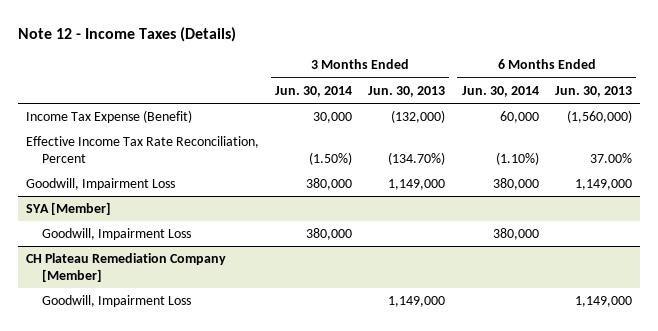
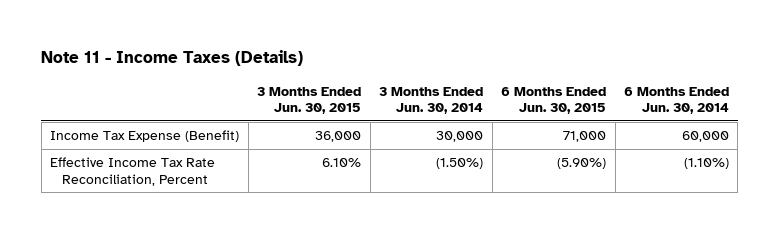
- Note 12 - Income Taxes (Details)
+ Note 11 - Income Taxes (Details)
- | 3 Months Ended Jun. 30, 2014 | 3 Months Ended Jun. 30, 2013 | 6 Months Ended Jun. 30, 2014 | 6 Months Ended Jun. 30, 2013
+ | 3 Months Ended Jun. 30, 2015 | 3 Months Ended Jun. 30, 2014 | 6 Months Ended Jun. 30, 2015 | 6 Months Ended Jun. 30, 2014
- Goodwill, Impairment Loss | 380,000 | 1,149,000 | 380,000 | 1,149,000
- SYA [Member]
- Goodwill, Impairment Loss | 380,000 | | 380,000 |
- CH Plateau Remediation Company [Member]
- Goodwill, Impairment Loss | | 1,149,000 | | 1,149,000

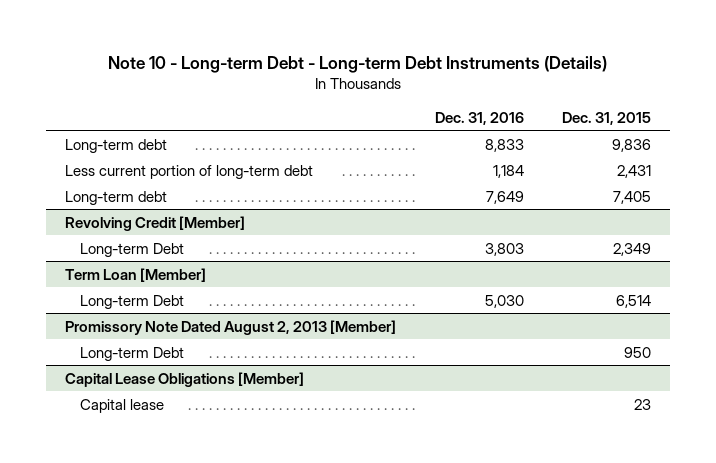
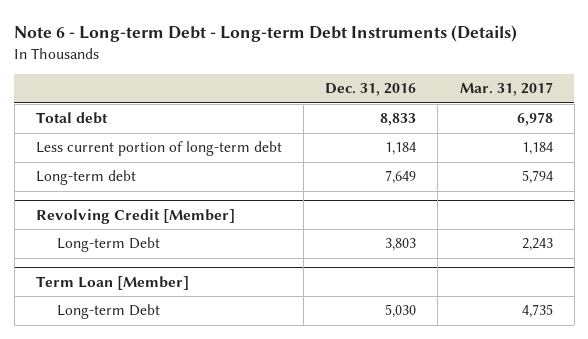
- Note 10 - Long-term Debt - Long-term Debt Instruments (Details)
+ Note 6 - Long-term Debt - Long-term Debt Instruments (Details)
- | Dec. 31, 2016 | Dec. 31, 2015
+ | Dec. 31, 2016 | Mar. 31, 2017
- Long-term debt | 8,833 | 9,836
+ Total debt | 8,833 | 6,978
- Promissory Note Dated August 2, 2013 [Member]
- Long-term Debt | | 950
- Capital Lease Obligations [Member]
- Capital lease | | 23

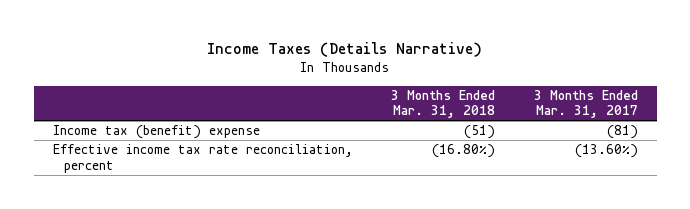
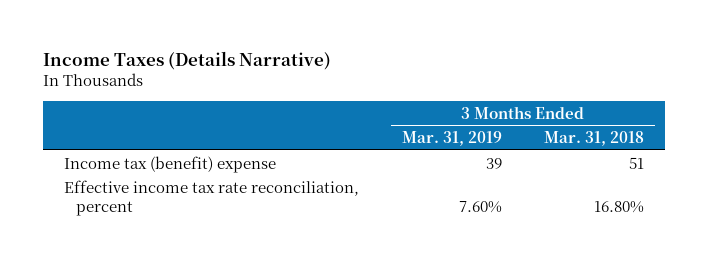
- | 3 Months Ended Mar. 31, 2018 | 3 Months Ended Mar. 31, 2017
+ | 3 Months Ended Mar. 31, 2019 | 3 Months Ended Mar. 31, 2018
- Income tax (benefit) expense | (51) | (81)
- Effective income tax rate reconciliation, percent | (16.80%) | (13.60%)
+ Income tax (benefit) expense | 39 | 51
+ Effective income tax rate reconciliation, percent | 7.60% | 16.80%

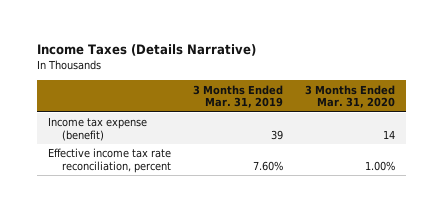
- | 3 Months Ended Mar. 31, 2019 | 3 Months Ended Mar. 31, 2018
+ | 3 Months Ended Mar. 31, 2019 | 3 Months Ended Mar. 31, 2020
- Income tax (benefit) expense | 39 | 51
+ Income tax expense (benefit) | 39 | 14

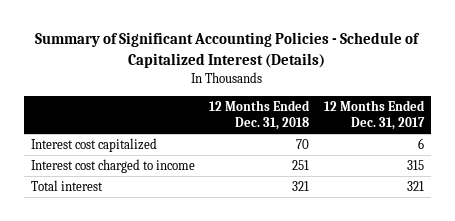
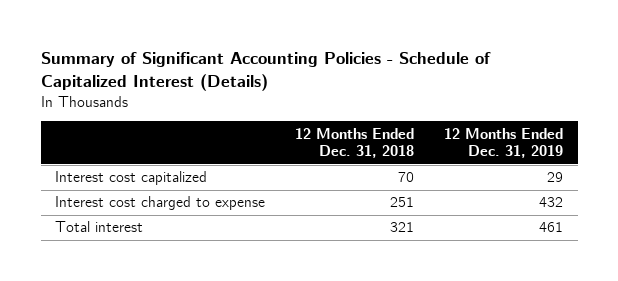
- | 12 Months Ended Dec. 31, 2018 | 12 Months Ended Dec. 31, 2017
+ | 12 Months Ended Dec. 31, 2018 | 12 Months Ended Dec. 31, 2019
- Interest cost charged to income | 251 | 315
+ Interest cost charged to expense | 251 | 432

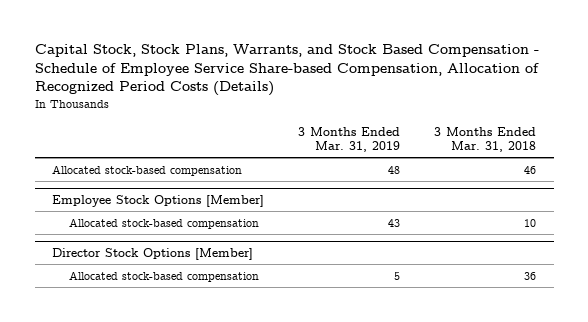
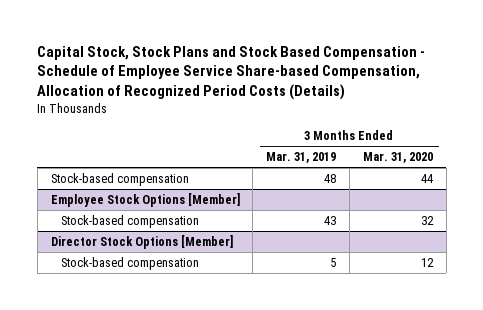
- Capital Stock, Stock Plans, Warrants, and Stock Based Compensation - Schedule of Employee Service Share-based Compensation, Allocation of Recognized Period Costs (Details)
+ Capital Stock, Stock Plans and Stock Based Compensation - Schedule of Employee Service Share-based Compensation, Allocation of Recognized Period Costs (Details)
- | 3 Months Ended Mar. 31, 2019 | 3 Months Ended Mar. 31, 2018
+ | 3 Months Ended Mar. 31, 2019 | 3 Months Ended Mar. 31, 2020
- Allocated stock-based compensation | 48 | 46
+ Stock-based compensation | 48 | 44
@ Employee Stock Options [Member]
- Allocated stock-based compensation | 43 | 10
+ Stock-based compensation | 43 | 32
@ Director Stock Options [Member]
- Allocated stock-based compensation | 5 | 36
+ Stock-based compensation | 5 | 12

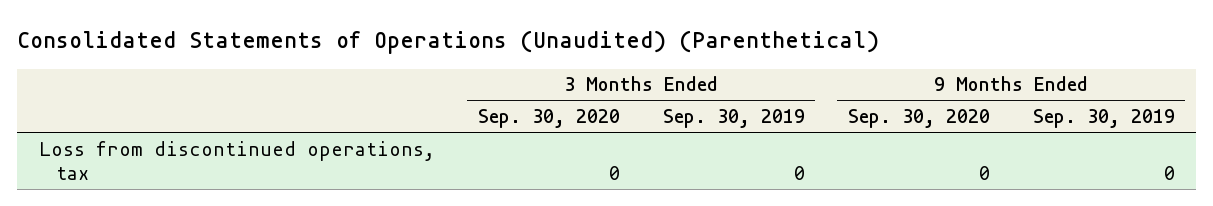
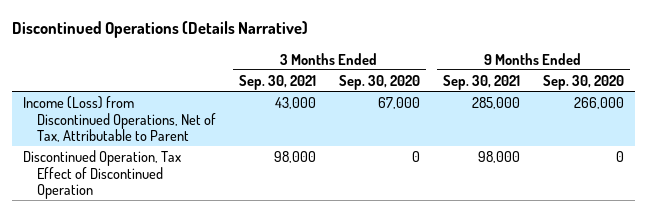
- Consolidated Statements of Operations (Unaudited) (Parenthetical)
+ Discontinued Operations (Details Narrative)
- | 3 Months Ended Sep. 30, 2020 | 3 Months Ended Sep. 30, 2019 | 9 Months Ended Sep. 30, 2020 | 9 Months Ended Sep. 30, 2019
+ | 3 Months Ended Sep. 30, 2021 | 3 Months Ended Sep. 30, 2020 | 9 Months Ended Sep. 30, 2021 | 9 Months Ended Sep. 30, 2020
- Loss from discontinued operations, tax | 0 | 0 | 0 | 0
+ Income (Loss) from Discontinued Operations, Net of Tax, Attributable to Parent | 43,000 | 67,000 | 285,000 | 266,000
+ Discontinued Operation, Tax Effect of Discontinued Operation | 98,000 | 0 | 98,000 | 0

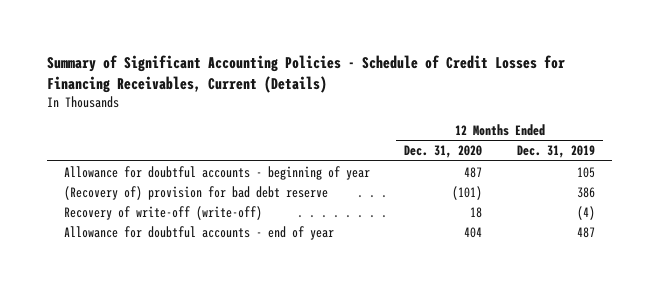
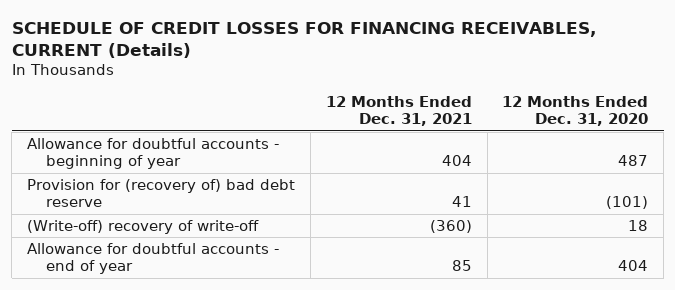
- Summary of Significant Accounting Policies - Schedule of Credit Losses for Financing Receivables, Current (Details)
+ SCHEDULE OF CREDIT LOSSES FOR FINANCING RECEIVABLES, CURRENT (Details)
- | 12 Months Ended Dec. 31, 2020 | 12 Months Ended Dec. 31, 2019
+ | 12 Months Ended Dec. 31, 2021 | 12 Months Ended Dec. 31, 2020
- (Recovery of) provision for bad debt reserve | (101) | 386
- Recovery of write-off (write-off) | 18 | (4)
+ Provision for (recovery of) bad debt reserve | 41 | (101)
+ (Write-off) recovery of write-off | (360) | 18

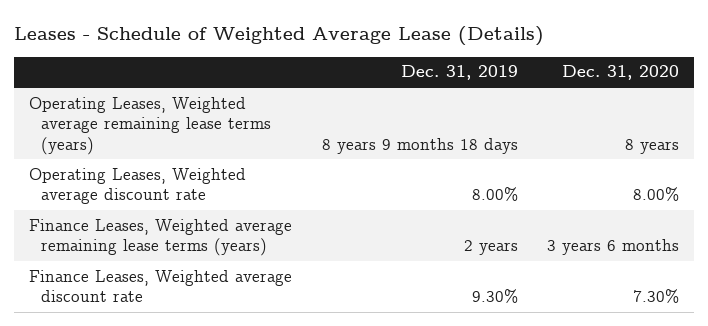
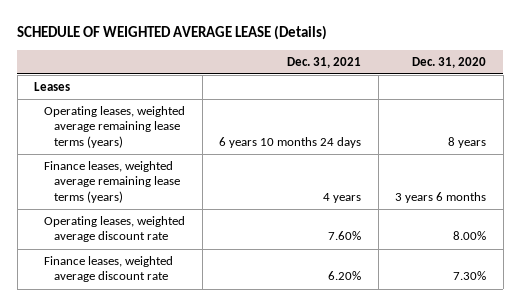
- Leases - Schedule of Weighted Average Lease (Details)
+ SCHEDULE OF WEIGHTED AVERAGE LEASE (Details)
- | Dec. 31, 2019 | Dec. 31, 2020
+ | Dec. 31, 2021 | Dec. 31, 2020
- Operating Leases, Weighted average remaining lease terms (years) | 8 years 9 months 18 days | 8 years
- Operating Leases, Weighted average discount rate | 8.00% | 8.00%
- Finance Leases, Weighted average remaining lease terms (years) | 2 years | 3 years 6 months
- Finance Leases, Weighted average discount rate | 9.30% | 7.30%
+ Leases
+ Operating leases, weighted average remaining lease terms (years) | 6 years 10 months 24 days | 8 years
+ Finance leases, weighted average remaining lease terms (years) | 4 years | 3 years 6 months
+ Operating leases, weighted average discount rate | 7.60% | 8.00%
+ Finance leases, weighted average discount rate | 6.20% | 7.30%

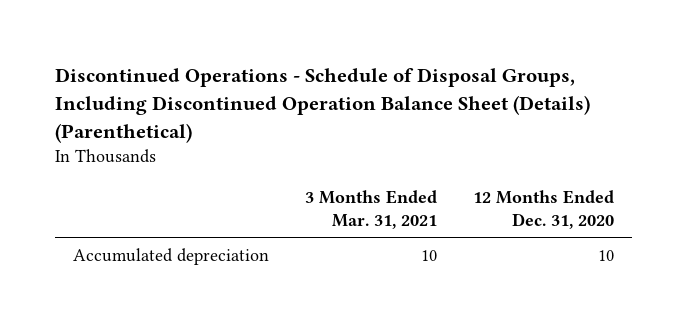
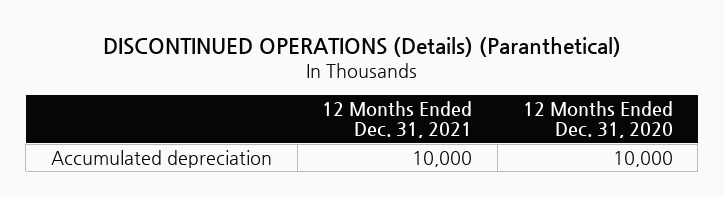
- Discontinued Operations - Schedule of Disposal Groups, Including Discontinued Operation Balance Sheet (Details) (Parenthetical)
+ DISCONTINUED OPERATIONS (Details) (Paranthetical)
- | 3 Months Ended Mar. 31, 2021 | 12 Months Ended Dec. 31, 2020
+ | 12 Months Ended Dec. 31, 2021 | 12 Months Ended Dec. 31, 2020
- Accumulated depreciation | 10 | 10
+ Accumulated depreciation | 10,000 | 10,000

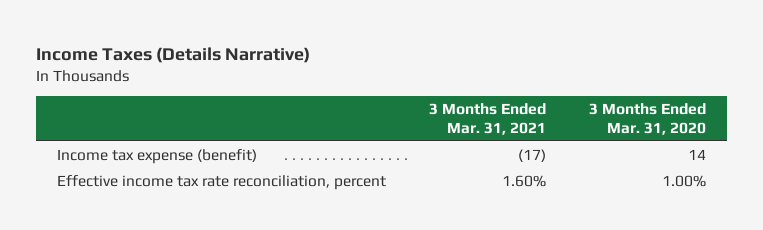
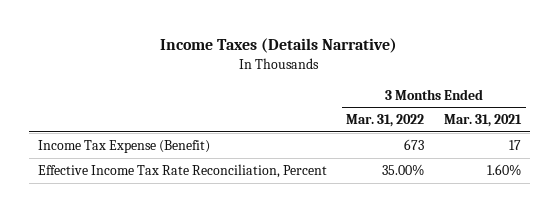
- | 3 Months Ended Mar. 31, 2021 | 3 Months Ended Mar. 31, 2020
+ | 3 Months Ended Mar. 31, 2022 | 3 Months Ended Mar. 31, 2021
- Income tax expense (benefit) | (17) | 14
- Effective income tax rate reconciliation, percent | 1.60% | 1.00%
+ Income Tax Expense (Benefit) | 673 | 17
+ Effective Income Tax Rate Reconciliation, Percent | 35.00% | 1.60%

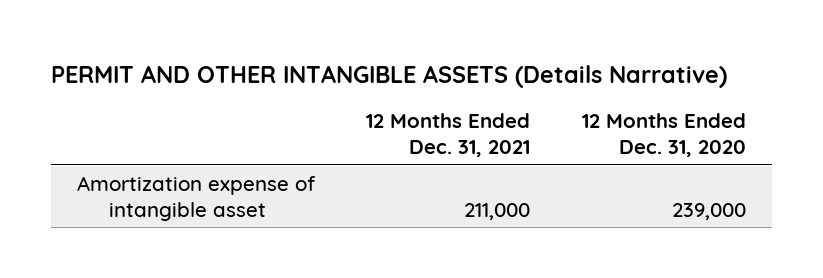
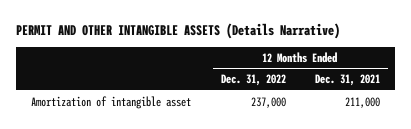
- | 12 Months Ended Dec. 31, 2021 | 12 Months Ended Dec. 31, 2020
+ | 12 Months Ended Dec. 31, 2022 | 12 Months Ended Dec. 31, 2021
- Amortization expense of intangible asset | 211,000 | 239,000
+ Amortization of intangible asset | 237,000 | 211,000

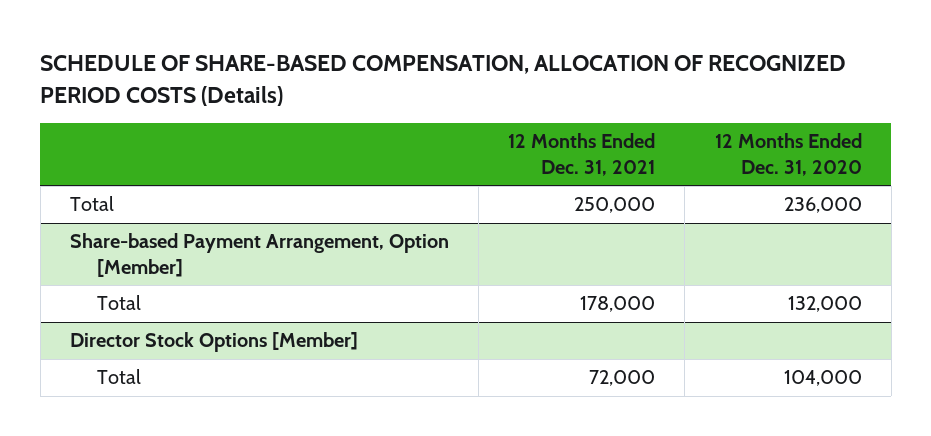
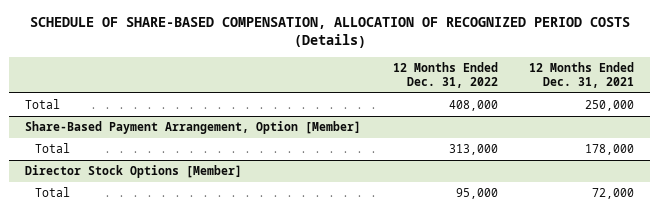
- | 12 Months Ended Dec. 31, 2021 | 12 Months Ended Dec. 31, 2020
+ | 12 Months Ended Dec. 31, 2022 | 12 Months Ended Dec. 31, 2021
- Share-based Payment Arrangement, Option [Member]
+ Share-Based Payment Arrangement, Option [Member]

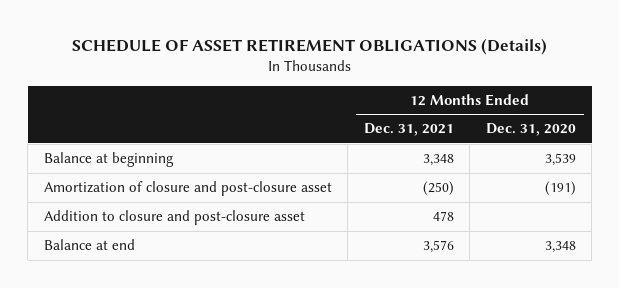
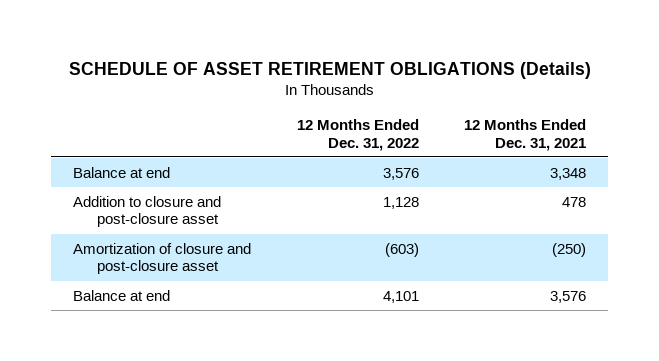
- | 12 Months Ended Dec. 31, 2021 | 12 Months Ended Dec. 31, 2020
+ | 12 Months Ended Dec. 31, 2022 | 12 Months Ended Dec. 31, 2021
- Balance at beginning | 3,348 | 3,539
+ Balance at end | 3,576 | 3,348
moved down: Amortization of closure and post-closure asset | (603) | (250)

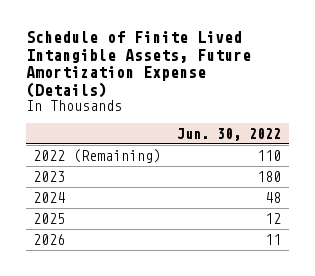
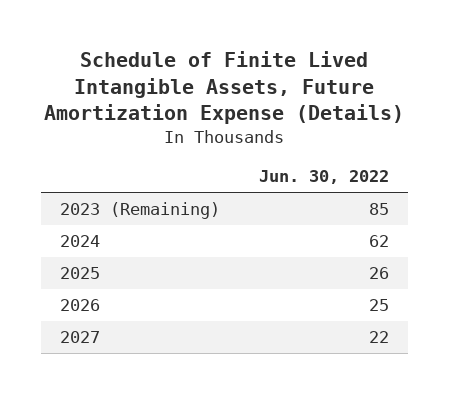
- 2022 (Remaining) | 110
- 2023 | 180
- 2024 | 48
- 2025 | 12
- 2026 | 11
+ 2023 (Remaining) | 85
+ 2024 | 62
+ 2025 | 26
+ 2026 | 25
+ 2027 | 22

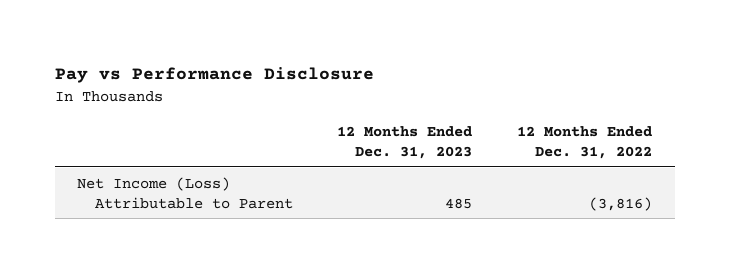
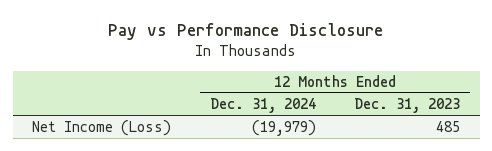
- | 12 Months Ended Dec. 31, 2023 | 12 Months Ended Dec. 31, 2022
+ | 12 Months Ended Dec. 31, 2024 | 12 Months Ended Dec. 31, 2023
- Net Income (Loss) Attributable to Parent | 485 | (3,816)
+ Net Income (Loss) | (19,979) | 485

